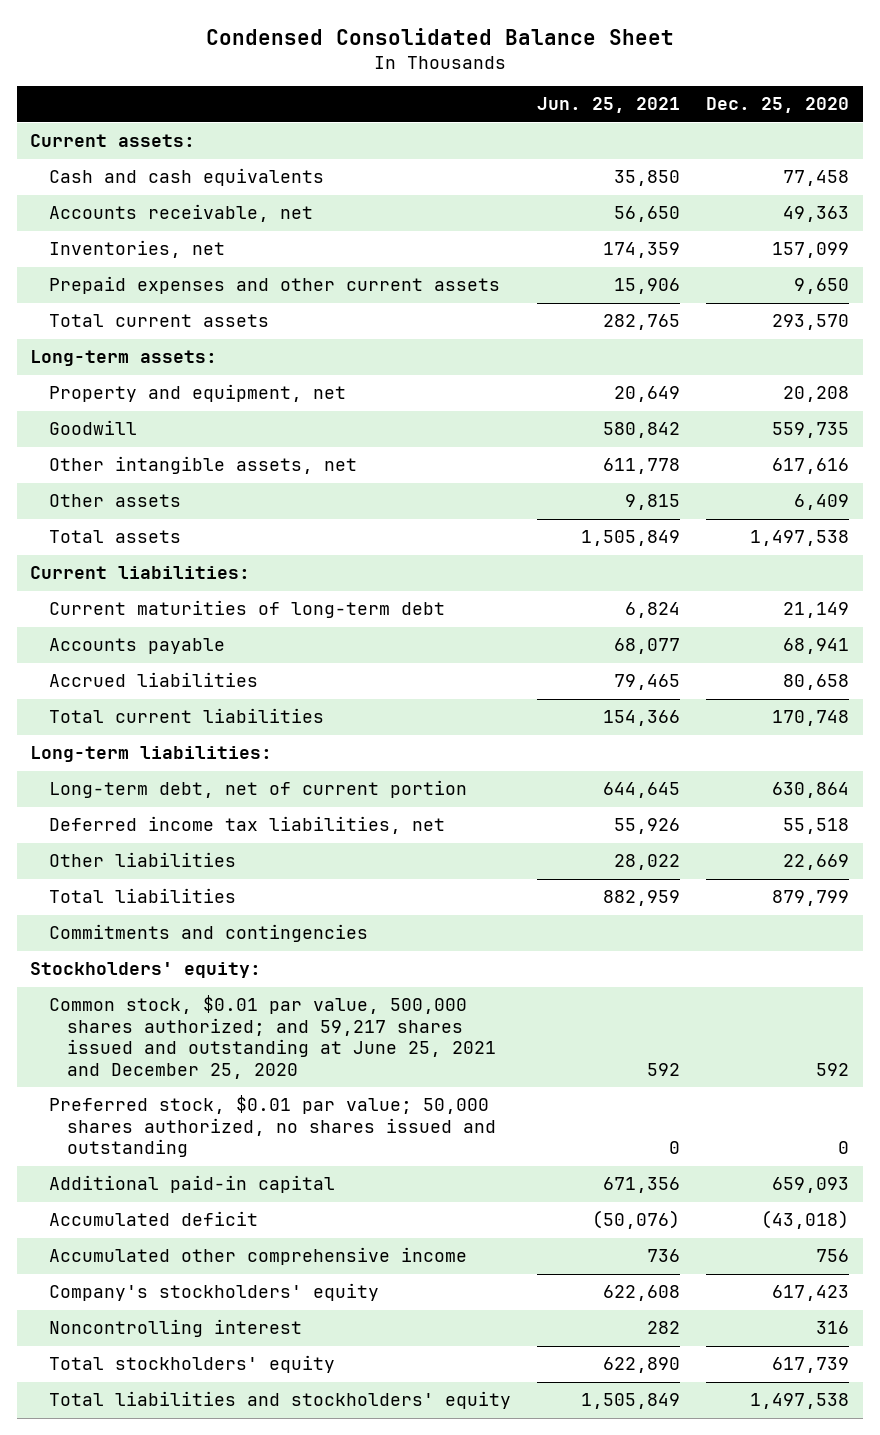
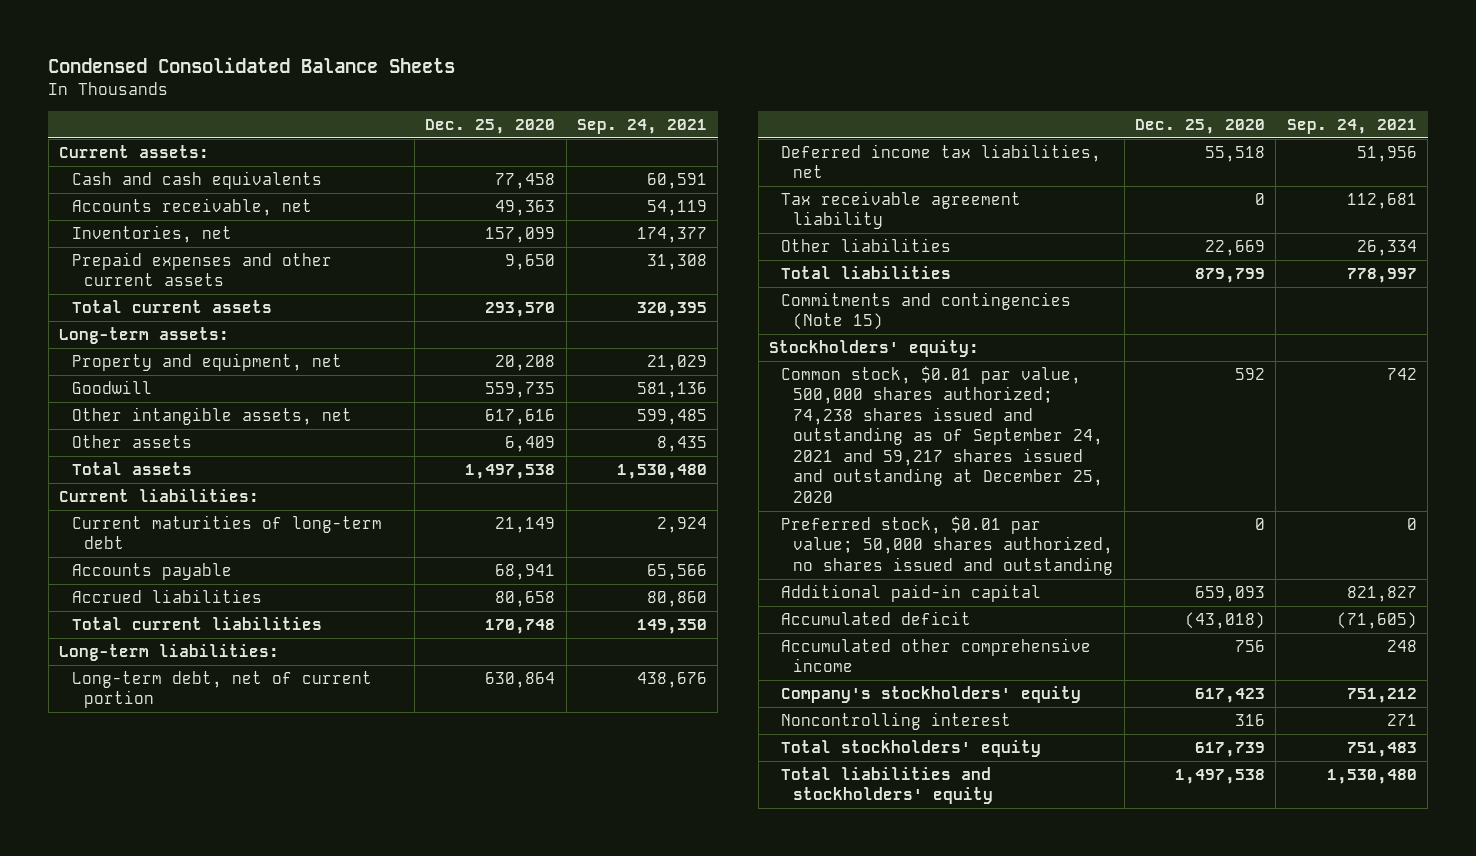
- Condensed Consolidated Balance Sheet
+ Condensed Consolidated Balance Sheets
- | Jun. 25, 2021 | Dec. 25, 2020
+ | Dec. 25, 2020 | Sep. 24, 2021
+ Tax receivable agreement liability | 0 | 112,681
- Commitments and contingencies
+ Commitments and contingencies (Note 15)
- Common stock, $0.01 par value, 500,000 shares authorized; and 59,217 shares issued and outstanding at June 25, 2021 and December 25, 2020 | 592 | 592
+ Common stock, $0.01 par value, 500,000 shares authorized; 74,238 shares issued and outstanding as of September 24, 2021 and 59,217 shares issued and outstanding at December 25, 2020 | 592 | 742

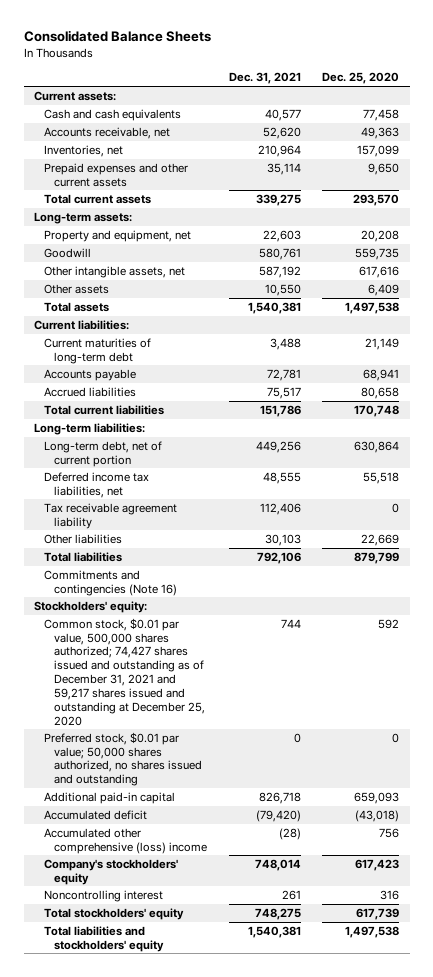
- Condensed Consolidated Balance Sheets
+ Consolidated Balance Sheets
- | Dec. 25, 2020 | Sep. 24, 2021
+ | Dec. 31, 2021 | Dec. 25, 2020
- Commitments and contingencies (Note 15)
+ Commitments and contingencies (Note 16)
- Common stock, $0.01 par value, 500,000 shares authorized; 74,238 shares issued and outstanding as of September 24, 2021 and 59,217 shares issued and outstanding at December 25, 2020 | 592 | 742
+ Common stock, $0.01 par value, 500,000 shares authorized; 74,427 shares issued and outstanding as of December 31, 2021 and 59,217 shares issued and outstanding at December 25, 2020 | 744 | 592
- Accumulated other comprehensive income | 756 | 248
+ Accumulated other comprehensive (loss) income | (28) | 756

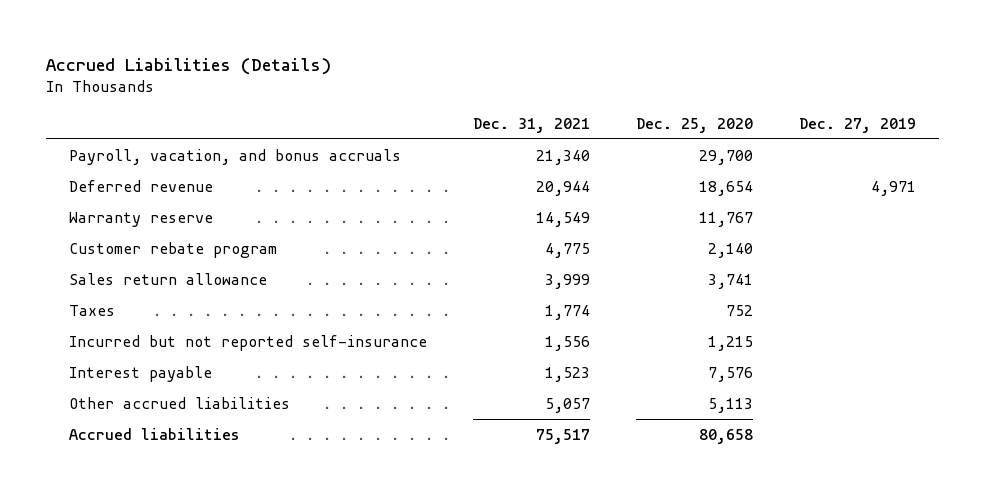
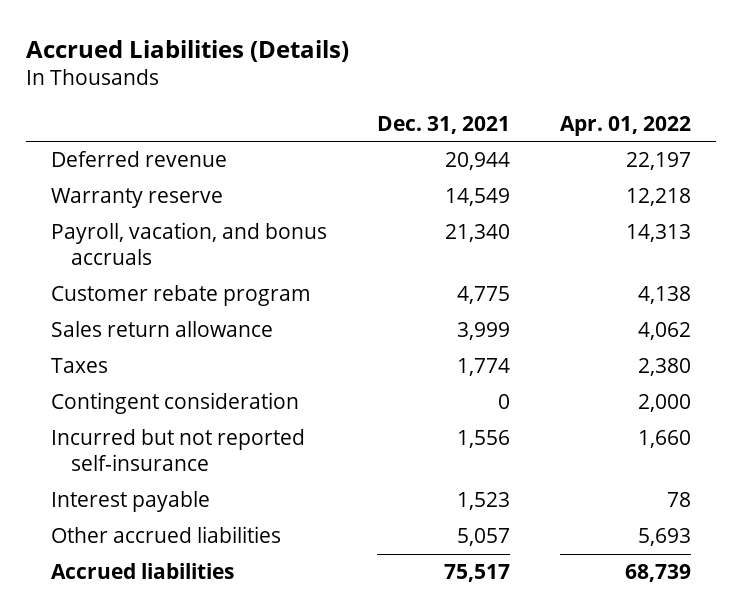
- | Dec. 31, 2021 | Dec. 25, 2020 | Dec. 27, 2019
+ | Dec. 31, 2021 | Apr. 01, 2022
moved down: Payroll, vacation, and bonus accruals | 21,340 | 14,313
+ Contingent consideration | 0 | 2,000

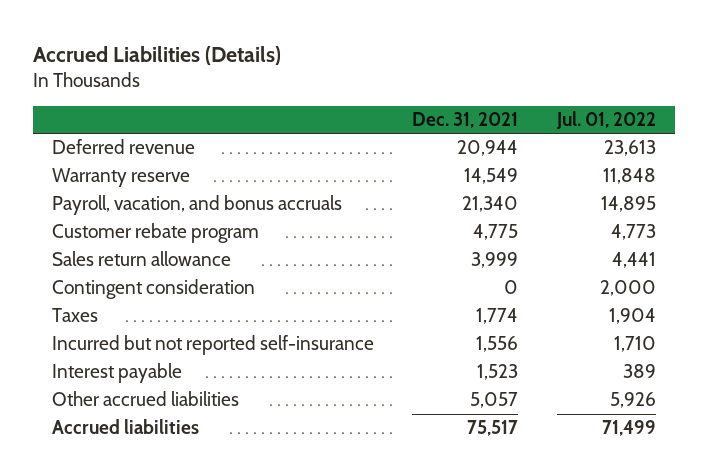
- | Dec. 31, 2021 | Apr. 01, 2022
+ | Dec. 31, 2021 | Jul. 01, 2022
moved down: Taxes | 1,774 | 1,904

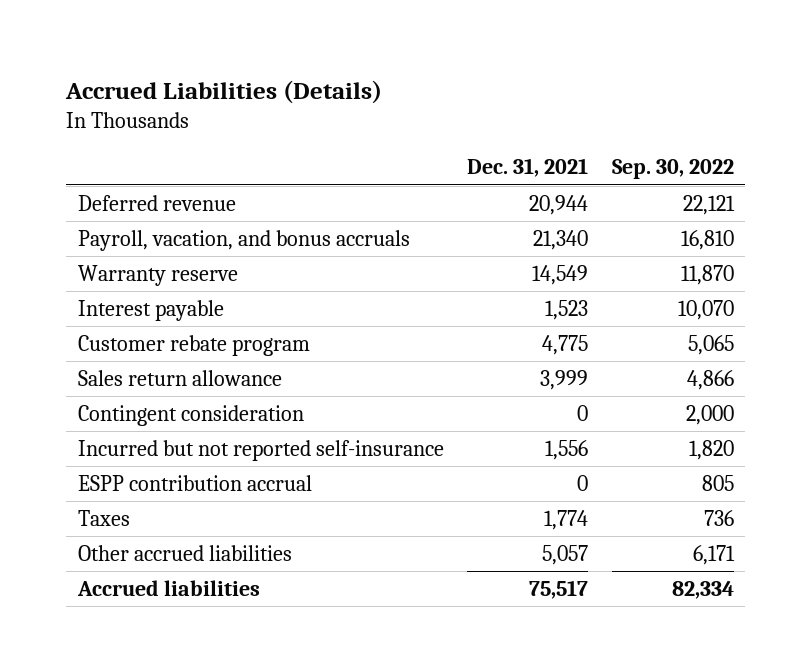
- | Dec. 31, 2021 | Jul. 01, 2022
+ | Dec. 31, 2021 | Sep. 30, 2022
moved down: Warranty reserve | 14,549 | 11,870
moved up: Interest payable | 1,523 | 10,070
+ ESPP contribution accrual | 0 | 805
moved down: Taxes | 1,774 | 736

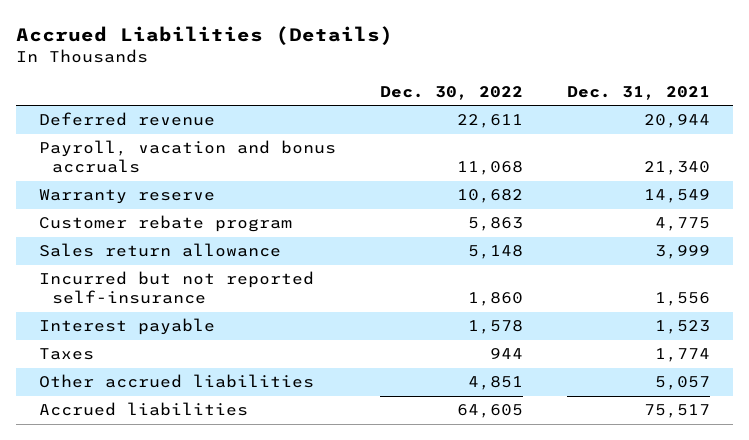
- | Dec. 31, 2021 | Sep. 30, 2022
+ | Dec. 30, 2022 | Dec. 31, 2021
- Payroll, vacation, and bonus accruals | 21,340 | 16,810
+ Payroll, vacation and bonus accruals | 11,068 | 21,340
- Contingent consideration | 0 | 2,000
- ESPP contribution accrual | 0 | 805
moved down: Interest payable | 1,578 | 1,523

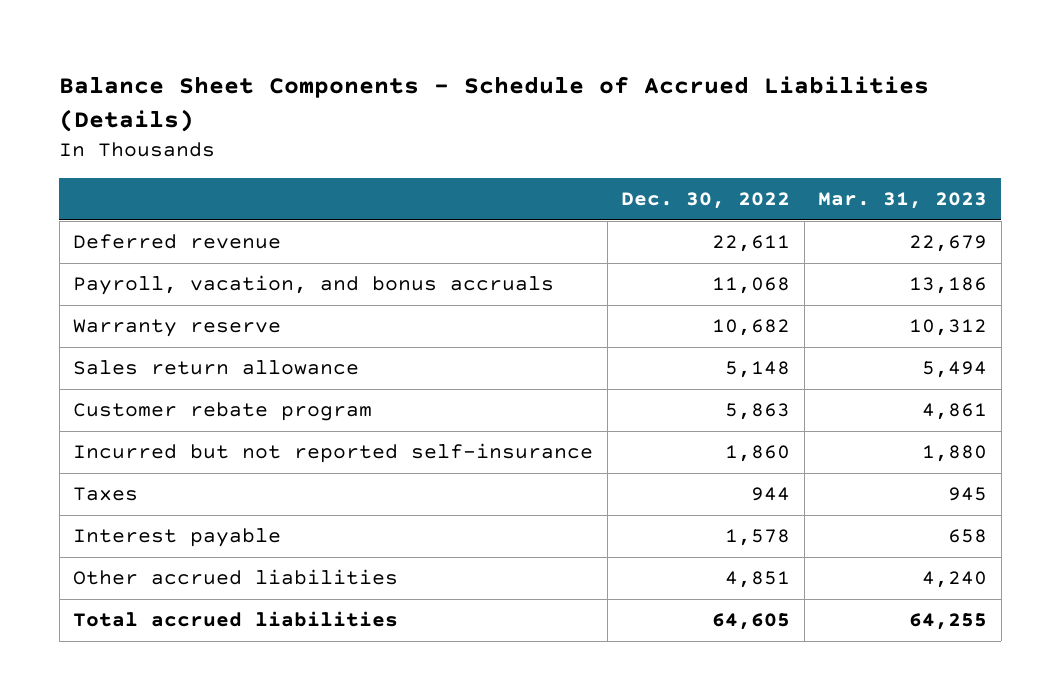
- Accrued Liabilities (Details)
+ Balance Sheet Components - Schedule of Accrued Liabilities (Details)
- | Dec. 30, 2022 | Dec. 31, 2021
+ | Dec. 30, 2022 | Mar. 31, 2023
- Payroll, vacation and bonus accruals | 11,068 | 21,340
+ Payroll, vacation, and bonus accruals | 11,068 | 13,186
moved down: Customer rebate program | 5,863 | 4,861
moved down: Interest payable | 1,578 | 658
- Accrued liabilities | 64,605 | 75,517
+ Total accrued liabilities | 64,605 | 64,255

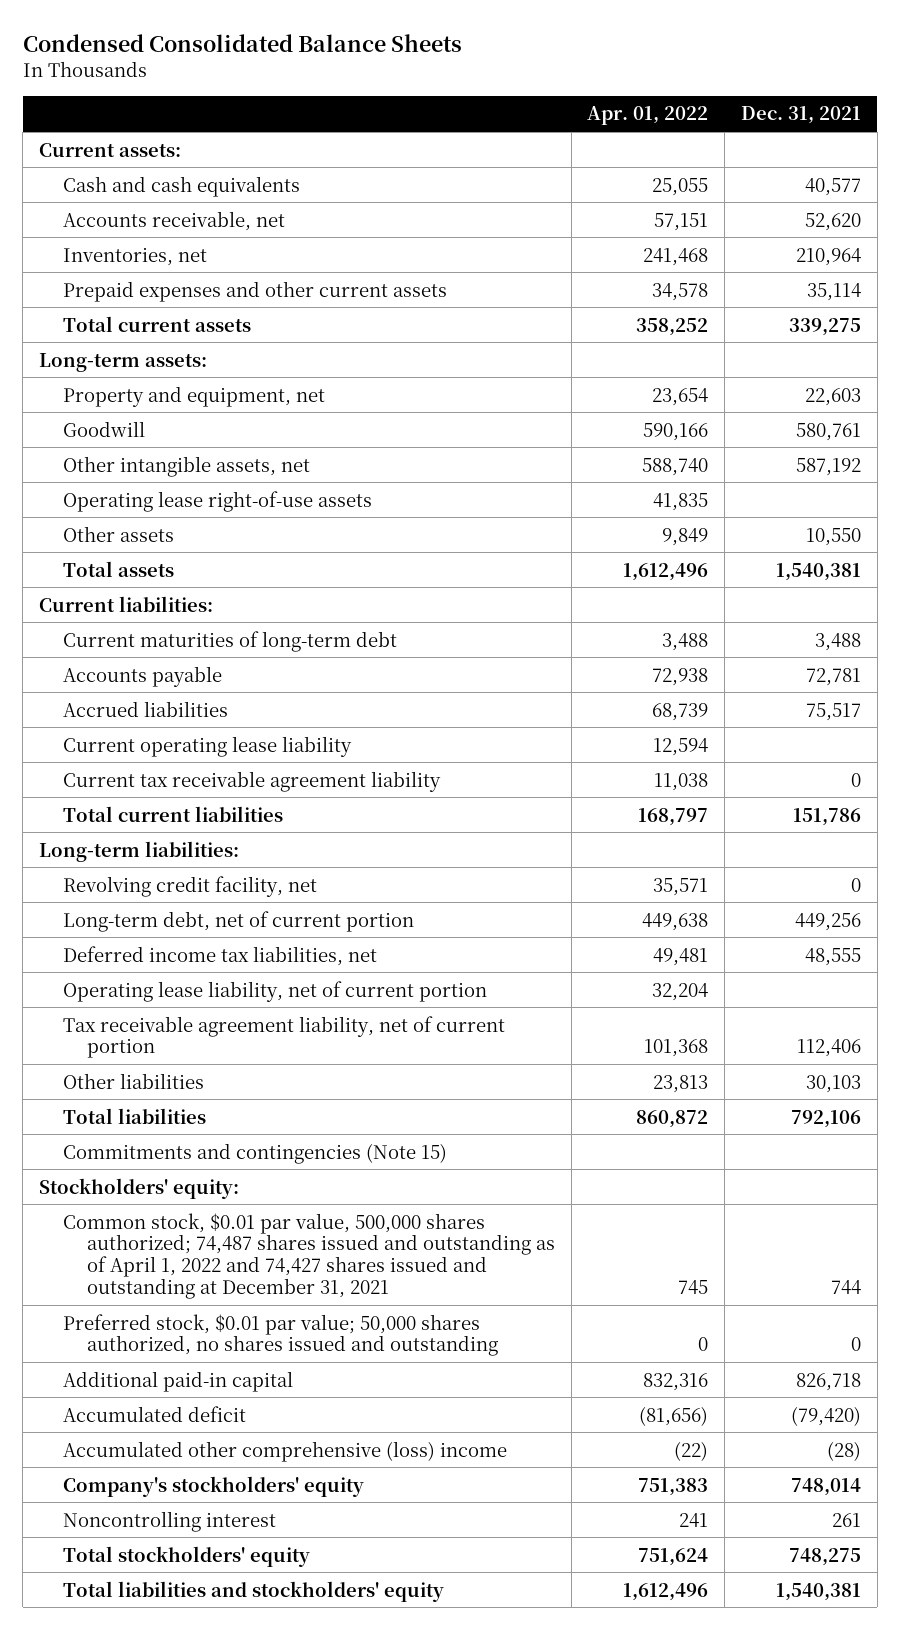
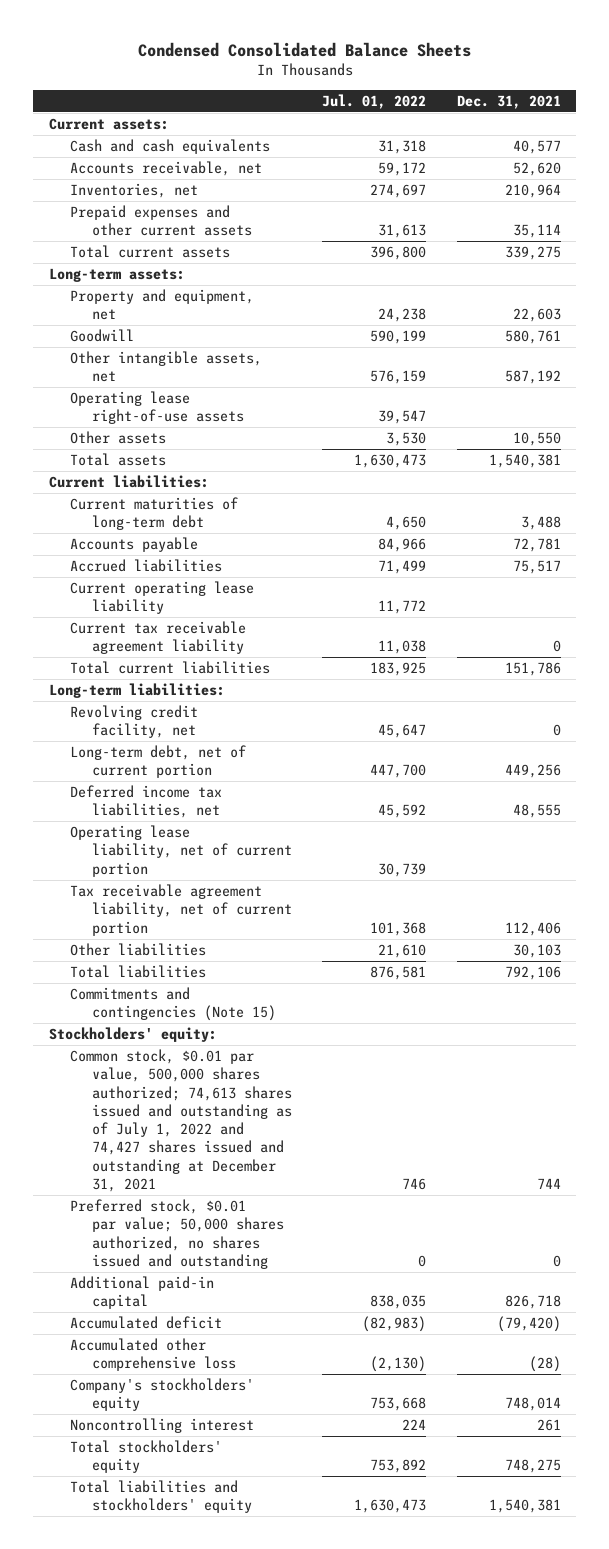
- | Apr. 01, 2022 | Dec. 31, 2021
+ | Jul. 01, 2022 | Dec. 31, 2021
- Common stock, $0.01 par value, 500,000 shares authorized; 74,487 shares issued and outstanding as of April 1, 2022 and 74,427 shares issued and outstanding at December 31, 2021 | 745 | 744
+ Common stock, $0.01 par value, 500,000 shares authorized; 74,613 shares issued and outstanding as of July 1, 2022 and 74,427 shares issued and outstanding at December 31, 2021 | 746 | 744
- Accumulated other comprehensive (loss) income | (22) | (28)
+ Accumulated other comprehensive loss | (2,130) | (28)

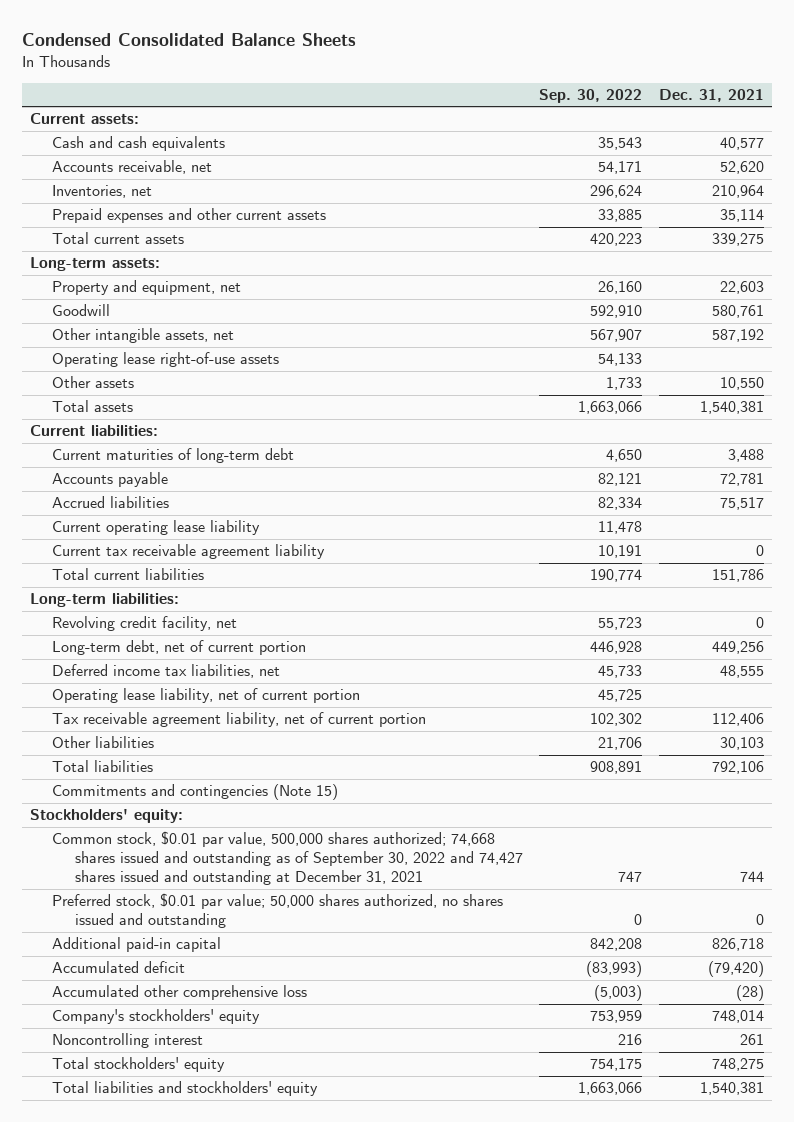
- | Jul. 01, 2022 | Dec. 31, 2021
+ | Sep. 30, 2022 | Dec. 31, 2021
- Common stock, $0.01 par value, 500,000 shares authorized; 74,613 shares issued and outstanding as of July 1, 2022 and 74,427 shares issued and outstanding at December 31, 2021 | 746 | 744
+ Common stock, $0.01 par value, 500,000 shares authorized; 74,668 shares issued and outstanding as of September 30, 2022 and 74,427 shares issued and outstanding at December 31, 2021 | 747 | 744

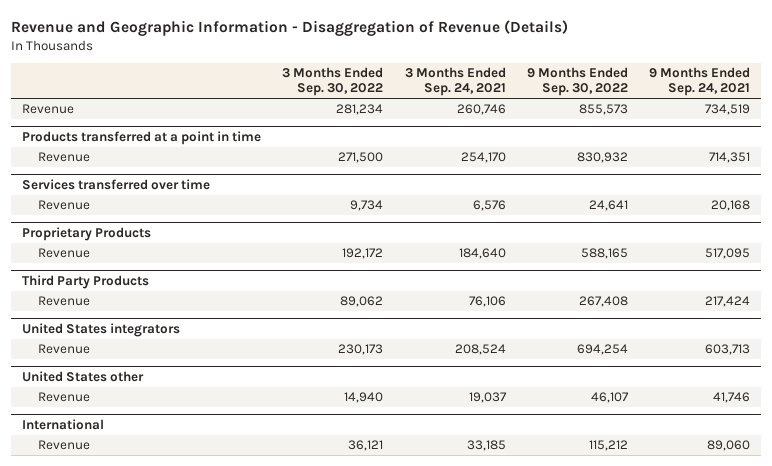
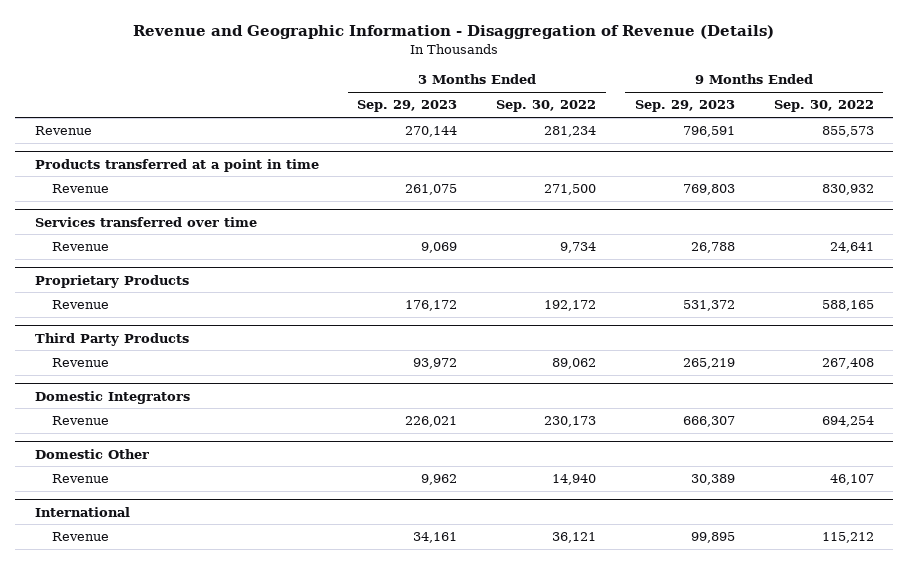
- | 3 Months Ended Sep. 30, 2022 | 3 Months Ended Sep. 24, 2021 | 9 Months Ended Sep. 30, 2022 | 9 Months Ended Sep. 24, 2021
+ | 3 Months Ended Sep. 29, 2023 | 3 Months Ended Sep. 30, 2022 | 9 Months Ended Sep. 29, 2023 | 9 Months Ended Sep. 30, 2022
- United States integrators
+ Domestic Integrators
- United States other
+ Domestic Other

